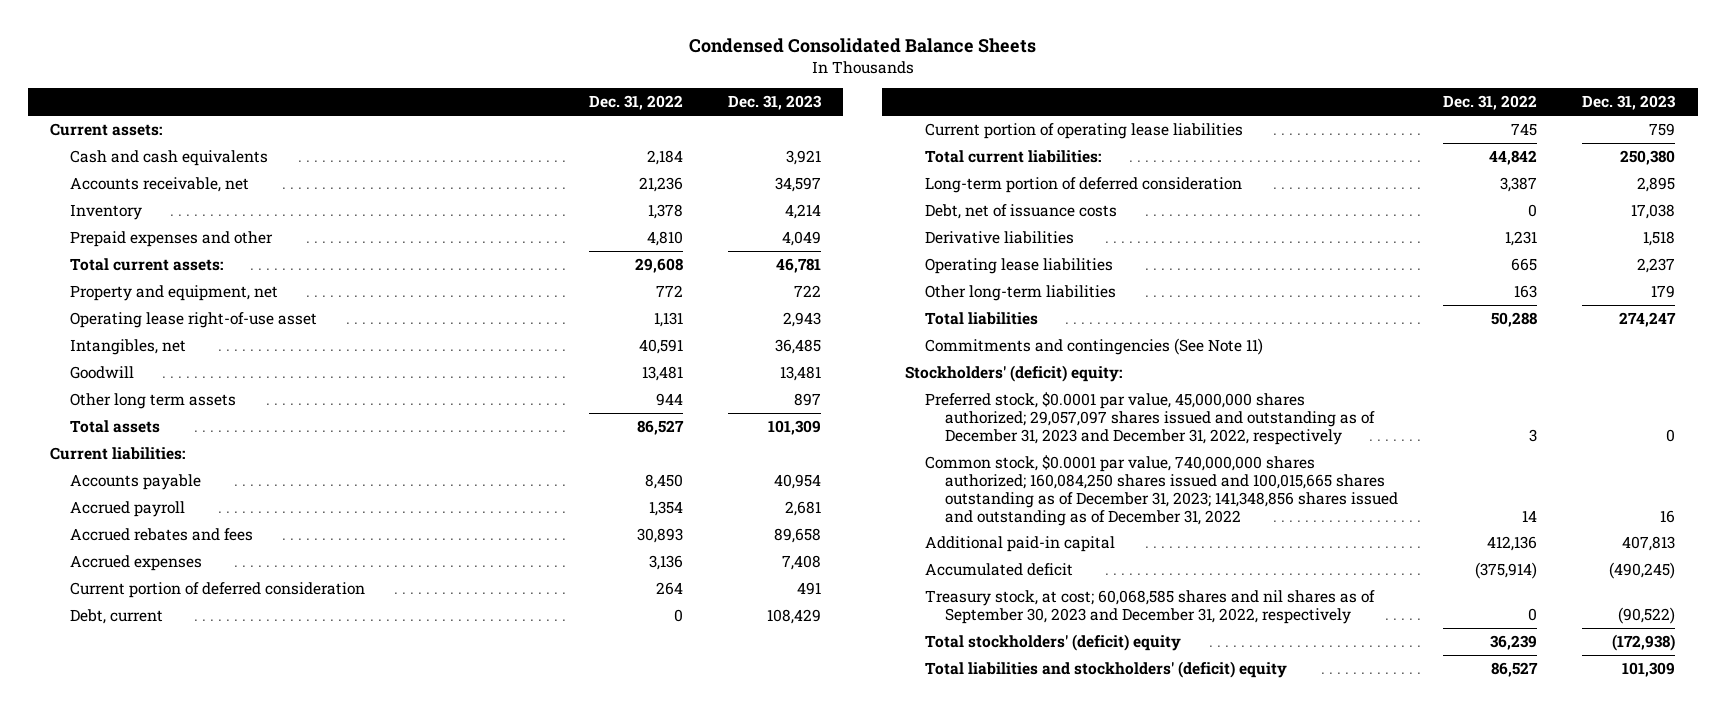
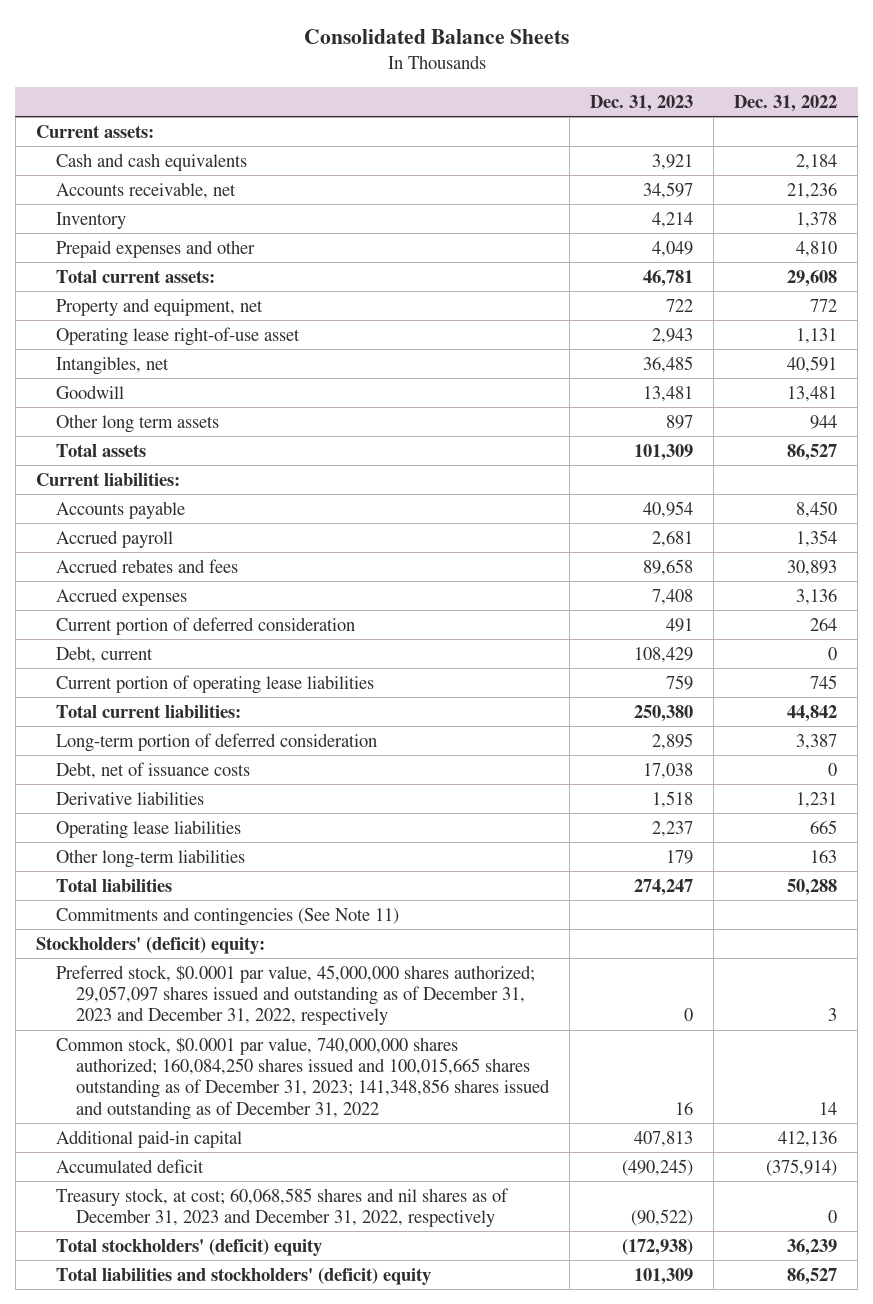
- Condensed Consolidated Balance Sheets
+ Consolidated Balance Sheets
- | Dec. 31, 2022 | Dec. 31, 2023
+ | Dec. 31, 2023 | Dec. 31, 2022
- Treasury stock, at cost; 60,068,585 shares and nil shares as of September 30, 2023 and December 31, 2022, respectively | 0 | (90,522)
+ Treasury stock, at cost; 60,068,585 shares and nil shares as of December 31, 2023 and December 31, 2022, respectively | (90,522) | 0

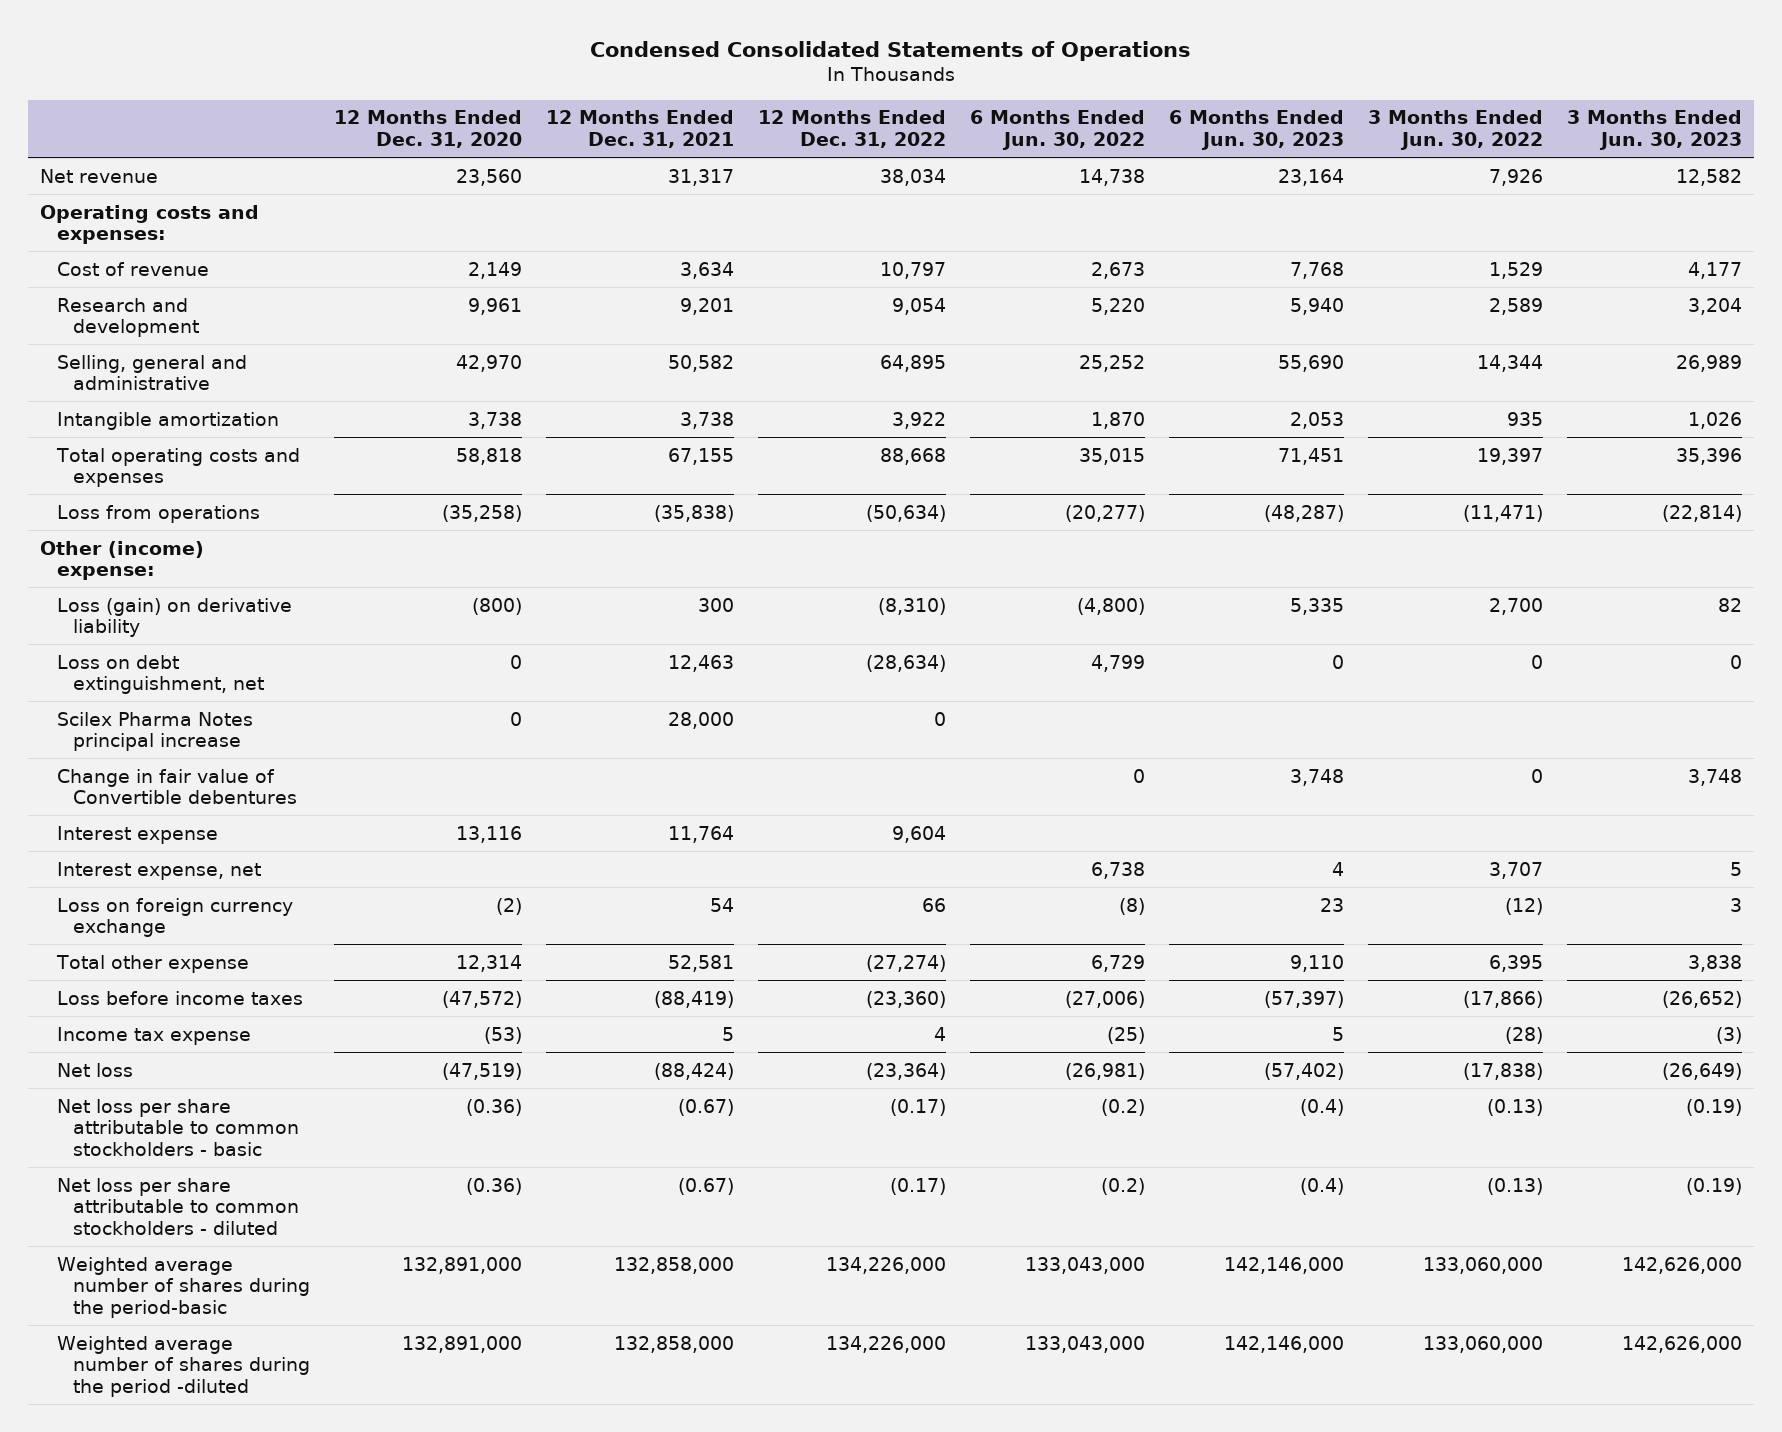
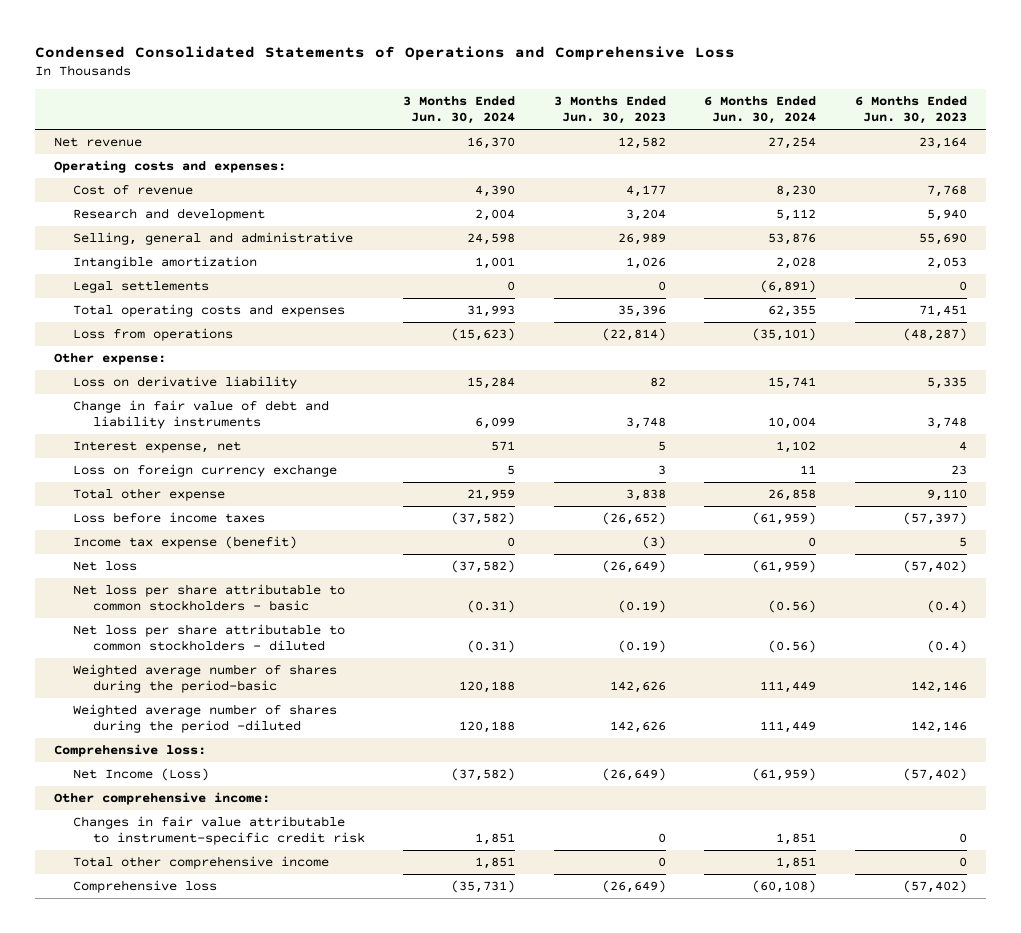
- Condensed Consolidated Statements of Operations
+ Condensed Consolidated Statements of Operations and Comprehensive Loss
- | 12 Months Ended Dec. 31, 2020 | 12 Months Ended Dec. 31, 2021 | 12 Months Ended Dec. 31, 2022 | 6 Months Ended Jun. 30, 2022 | 6 Months Ended Jun. 30, 2023 | 3 Months Ended Jun. 30, 2022 | 3 Months Ended Jun. 30, 2023
+ | 3 Months Ended Jun. 30, 2024 | 3 Months Ended Jun. 30, 2023 | 6 Months Ended Jun. 30, 2024 | 6 Months Ended Jun. 30, 2023
+ Legal settlements | 0 | 0 | (6,891) | 0
- Other (income) expense:
- Loss (gain) on derivative liability | (800) | 300 | (8,310) | (4,800) | 5,335 | 2,700 | 82
- Loss on debt extinguishment, net | 0 | 12,463 | (28,634) | 4,799 | 0 | 0 | 0
- Scilex Pharma Notes principal increase | 0 | 28,000 | 0 | | | |
- Change in fair value of Convertible debentures | | | | 0 | 3,748 | 0 | 3,748
- Interest expense | 13,116 | 11,764 | 9,604 | | | |
+ Other expense:
+ Loss on derivative liability | 15,284 | 82 | 15,741 | 5,335
+ Change in fair value of debt and liability instruments | 6,099 | 3,748 | 10,004 | 3,748
- Income tax expense | (53) | 5 | 4 | (25) | 5 | (28) | (3)
+ Income tax expense (benefit) | 0 | (3) | 0 | 5
- Weighted average number of shares during the period-basic | 132,891,000 | 132,858,000 | 134,226,000 | 133,043,000 | 142,146,000 | 133,060,000 | 142,626,000
- Weighted average number of shares during the period -diluted | 132,891,000 | 132,858,000 | 134,226,000 | 133,043,000 | 142,146,000 | 133,060,000 | 142,626,000
+ Weighted average number of shares during the period-basic | 120,188 | 142,626 | 111,449 | 142,146
+ Weighted average number of shares during the period -diluted | 120,188 | 142,626 | 111,449 | 142,146
+ Comprehensive loss:
+ Net Income (Loss) | (37,582) | (26,649) | (61,959) | (57,402)
+ Other comprehensive income:
+ Changes in fair value attributable to instrument-specific credit risk | 1,851 | 0 | 1,851 | 0
+ Total other comprehensive income | 1,851 | 0 | 1,851 | 0
+ Comprehensive loss | (35,731) | (26,649) | (60,108) | (57,402)

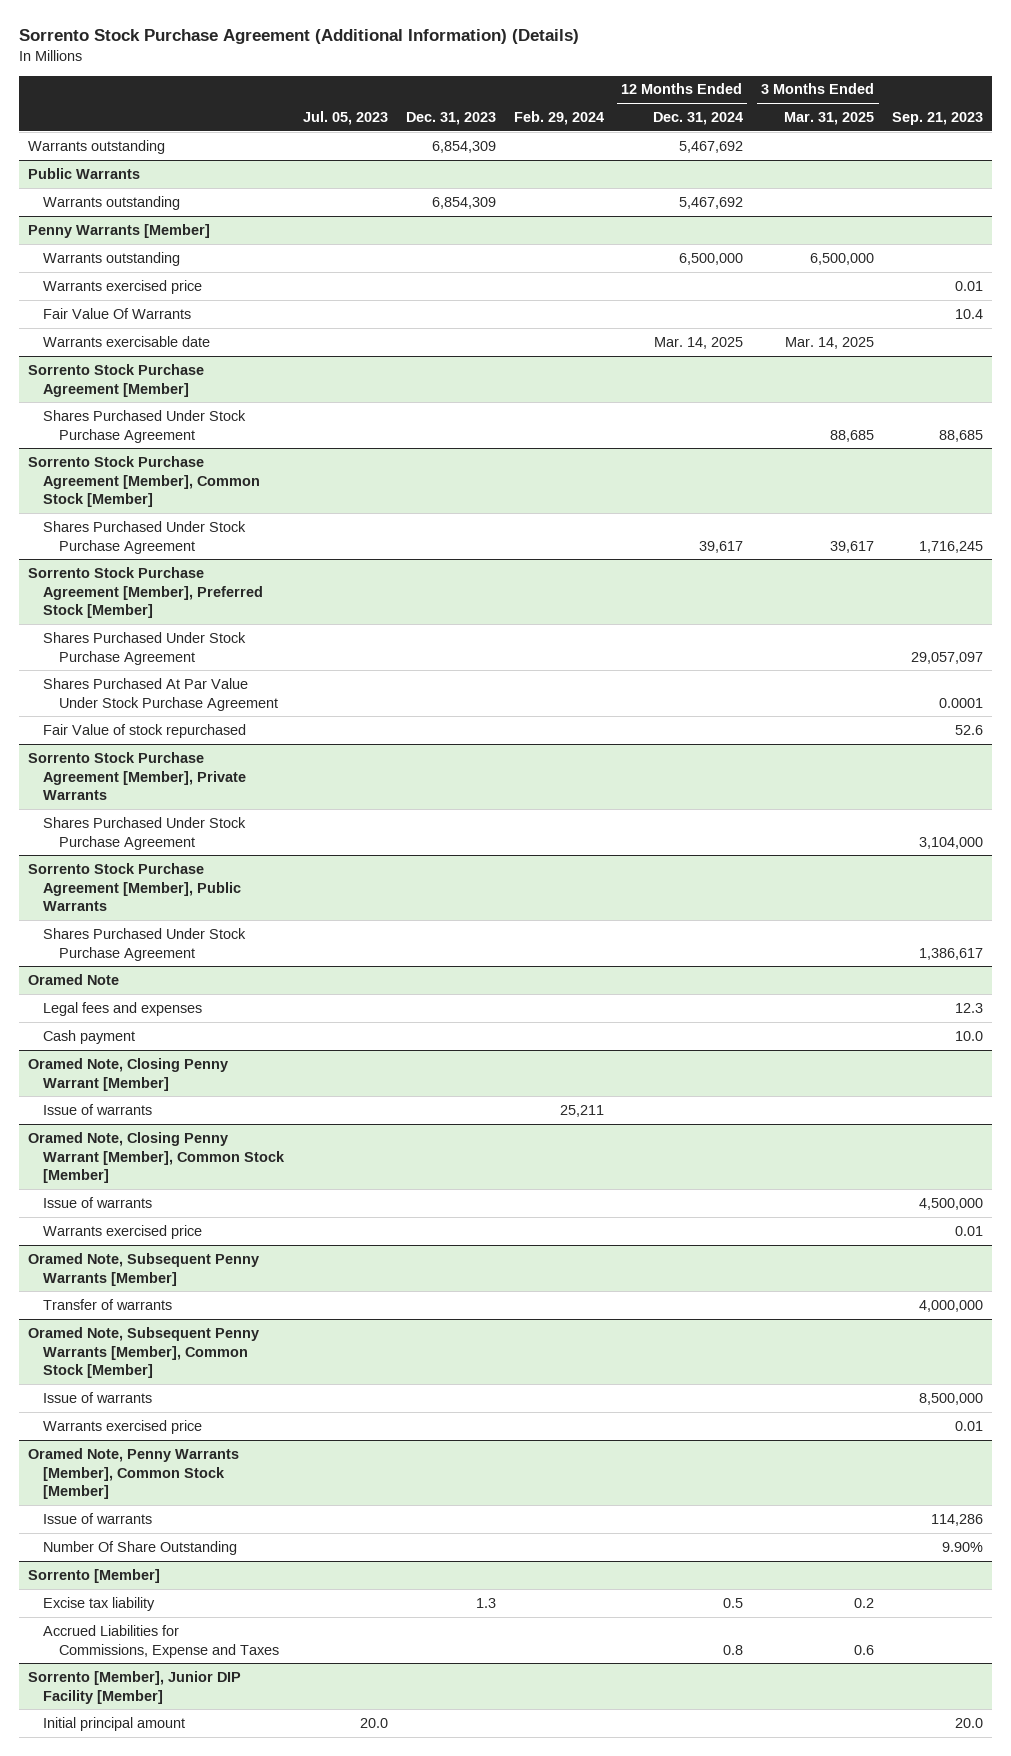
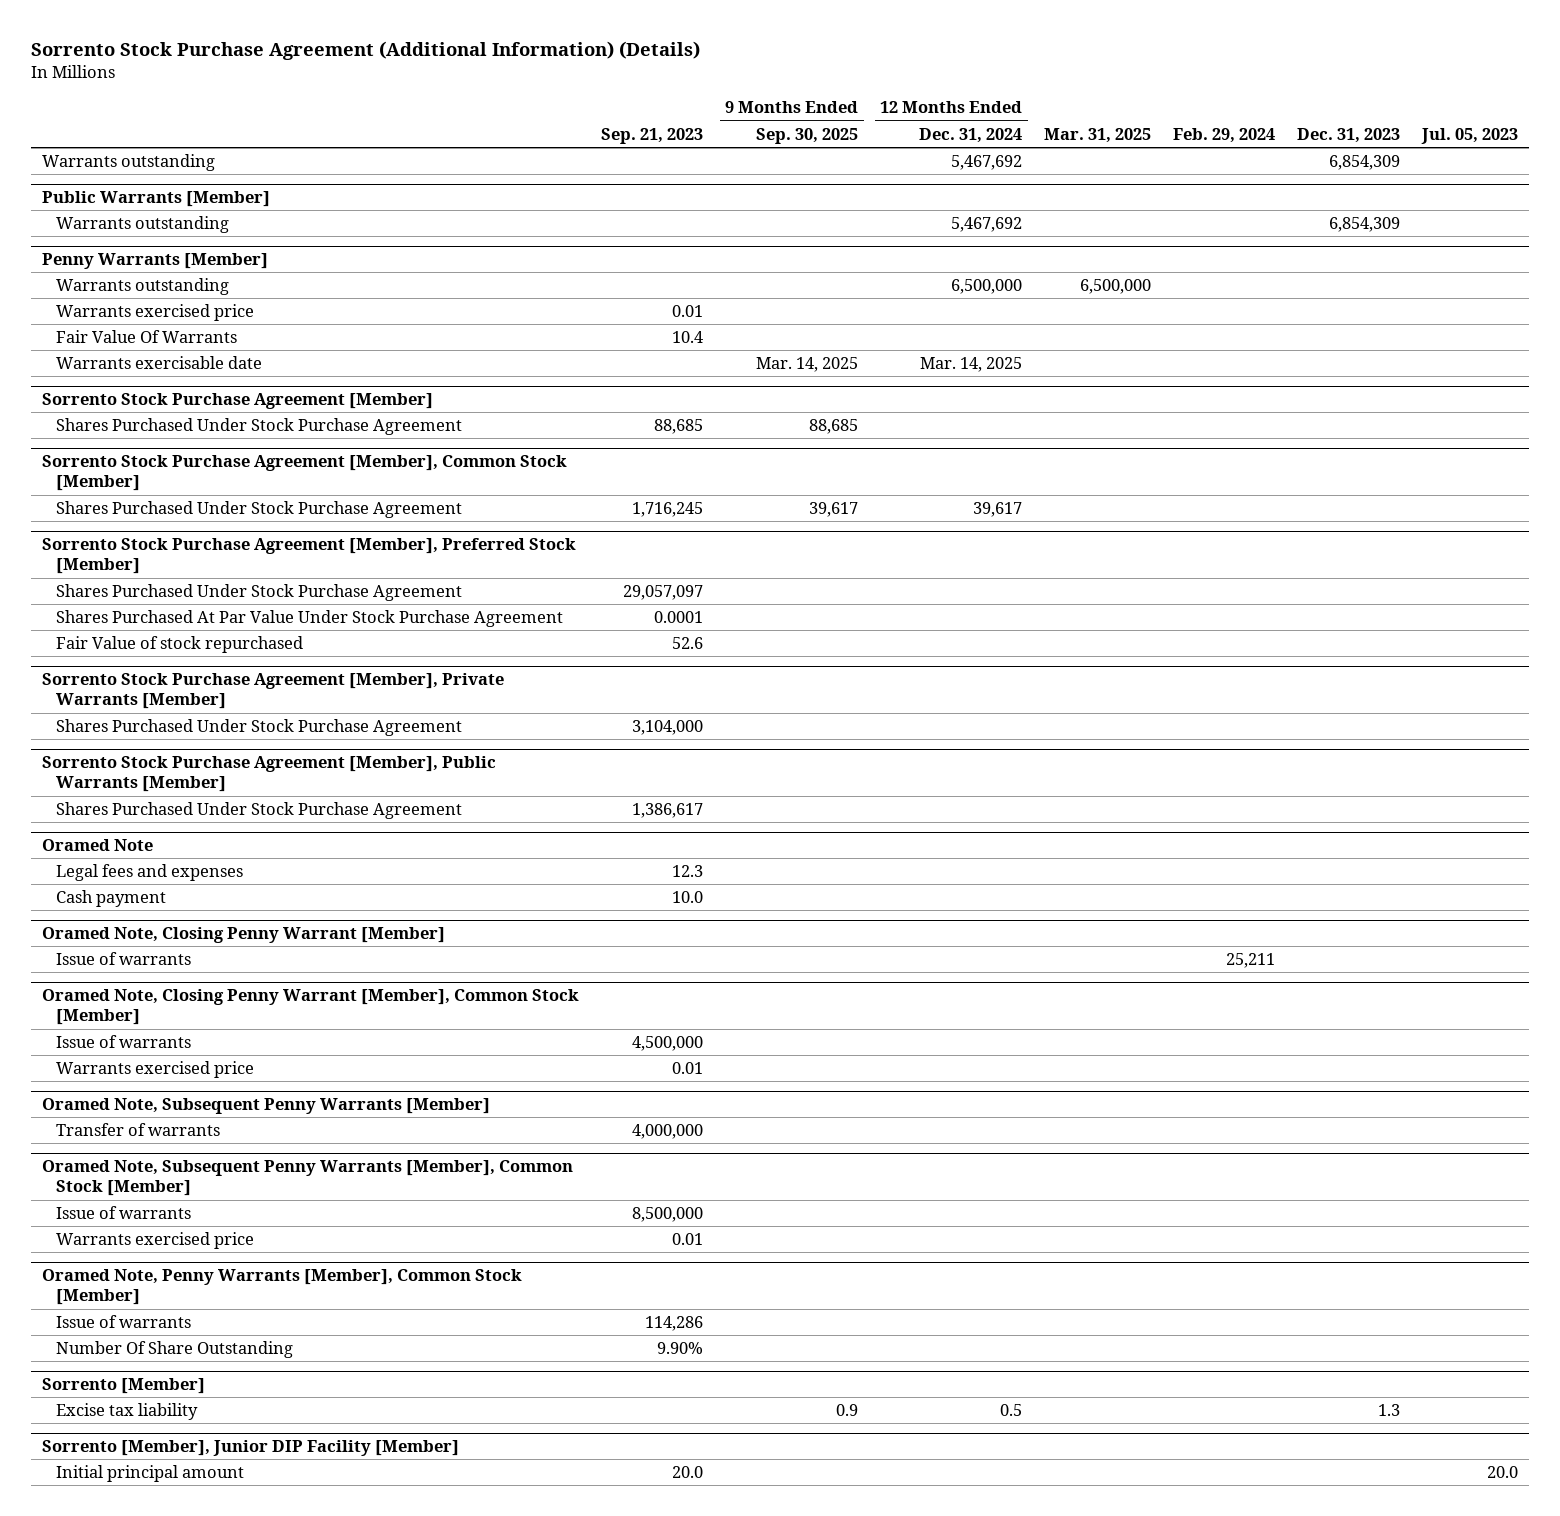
- | Jul. 05, 2023 | Dec. 31, 2023 | Feb. 29, 2024 | 12 Months Ended Dec. 31, 2024 | 3 Months Ended Mar. 31, 2025 | Sep. 21, 2023
+ | Sep. 21, 2023 | 9 Months Ended Sep. 30, 2025 | 12 Months Ended Dec. 31, 2024 | Mar. 31, 2025 | Feb. 29, 2024 | Dec. 31, 2023 | Jul. 05, 2023
- Public Warrants
+ Public Warrants [Member]
- Sorrento Stock Purchase Agreement [Member], Private Warrants
+ Sorrento Stock Purchase Agreement [Member], Private Warrants [Member]
- Sorrento Stock Purchase Agreement [Member], Public Warrants
+ Sorrento Stock Purchase Agreement [Member], Public Warrants [Member]
@ Sorrento [Member]
- Accrued Liabilities for Commissions, Expense and Taxes | | | | 0.8 | 0.6 |

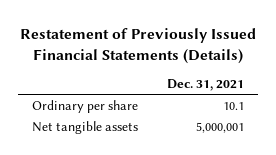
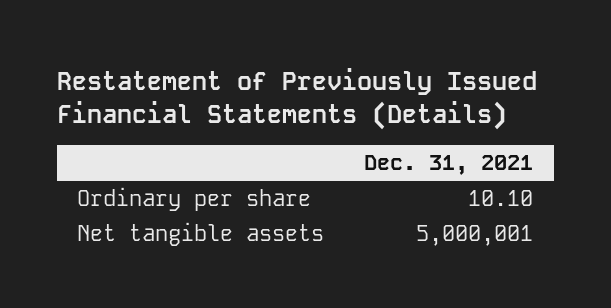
- Ordinary per share | 10.1
+ Ordinary per share | 10.10

